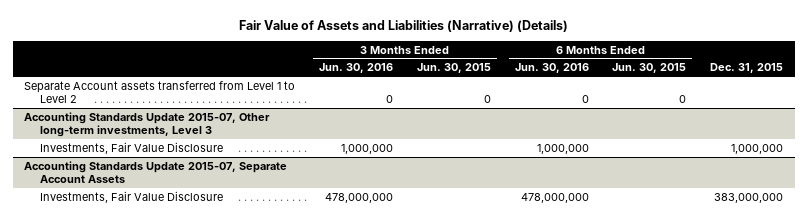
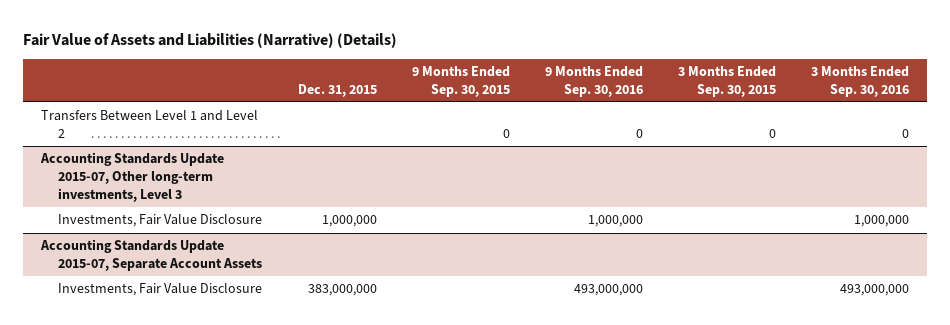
- | 3 Months Ended Jun. 30, 2016 | 3 Months Ended Jun. 30, 2015 | 6 Months Ended Jun. 30, 2016 | 6 Months Ended Jun. 30, 2015 | Dec. 31, 2015
+ | Dec. 31, 2015 | 9 Months Ended Sep. 30, 2015 | 9 Months Ended Sep. 30, 2016 | 3 Months Ended Sep. 30, 2015 | 3 Months Ended Sep. 30, 2016
- Separate Account assets transferred from Level 1 to Level 2 | 0 | 0 | 0 | 0 |
+ Transfers Between Level 1 and Level 2 | | 0 | 0 | 0 | 0

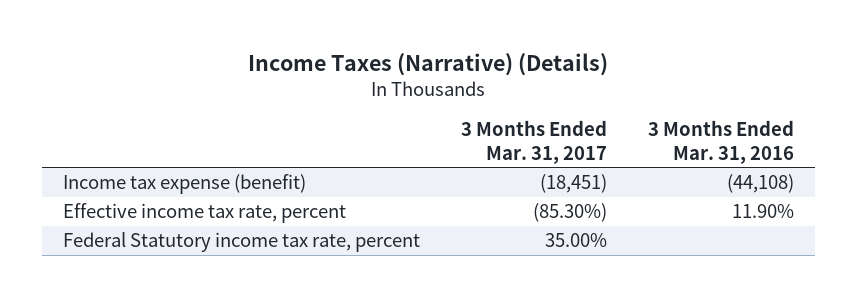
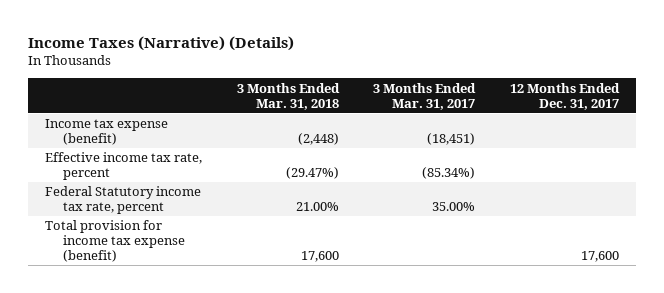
- | 3 Months Ended Mar. 31, 2017 | 3 Months Ended Mar. 31, 2016
+ | 3 Months Ended Mar. 31, 2018 | 3 Months Ended Mar. 31, 2017 | 12 Months Ended Dec. 31, 2017
- Effective income tax rate, percent | (85.30%) | 11.90%
+ Effective income tax rate, percent | (29.47%) | (85.34%) |
+ Total provision for income tax expense (benefit) | 17,600 | | 17,600

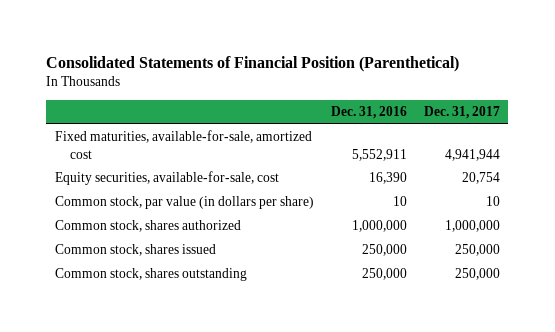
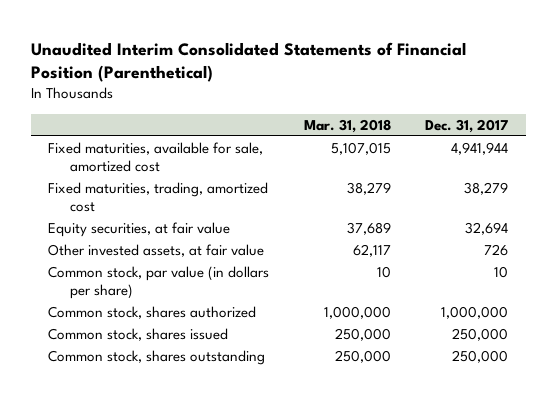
- Consolidated Statements of Financial Position (Parenthetical)
+ Unaudited Interim Consolidated Statements of Financial Position (Parenthetical)
- | Dec. 31, 2016 | Dec. 31, 2017
+ | Mar. 31, 2018 | Dec. 31, 2017
- Fixed maturities, available-for-sale, amortized cost | 5,552,911 | 4,941,944
- Equity securities, available-for-sale, cost | 16,390 | 20,754
+ Fixed maturities, available for sale, amortized cost | 5,107,015 | 4,941,944
+ Fixed maturities, trading, amortized cost | 38,279 | 38,279
+ Equity securities, at fair value | 37,689 | 32,694
+ Other invested assets, at fair value | 62,117 | 726

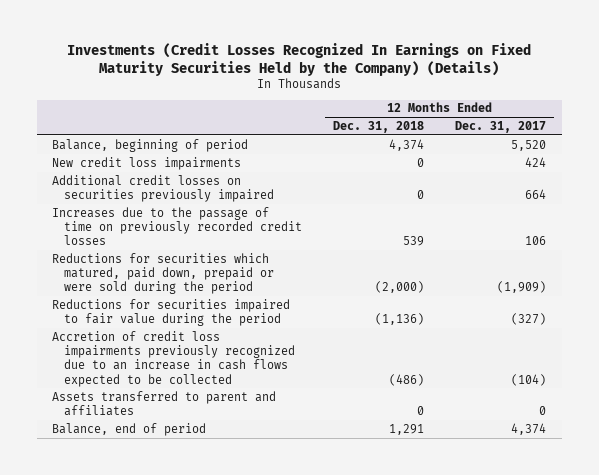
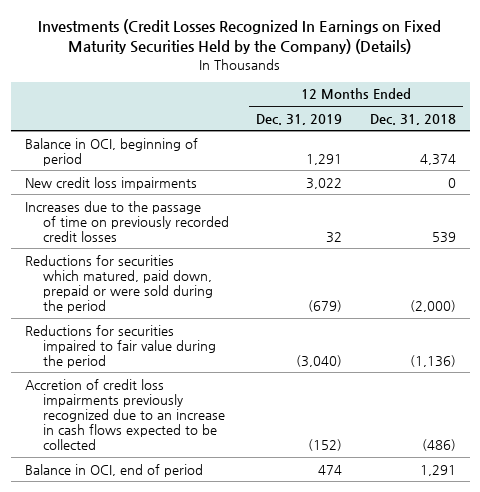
- | 12 Months Ended Dec. 31, 2018 | 12 Months Ended Dec. 31, 2017
+ | 12 Months Ended Dec. 31, 2019 | 12 Months Ended Dec. 31, 2018
- Balance, beginning of period | 4,374 | 5,520
+ Balance in OCI, beginning of period | 1,291 | 4,374
- Additional credit losses on securities previously impaired | 0 | 664
- Assets transferred to parent and affiliates | 0 | 0
- Balance, end of period | 1,291 | 4,374
+ Balance in OCI, end of period | 474 | 1,291

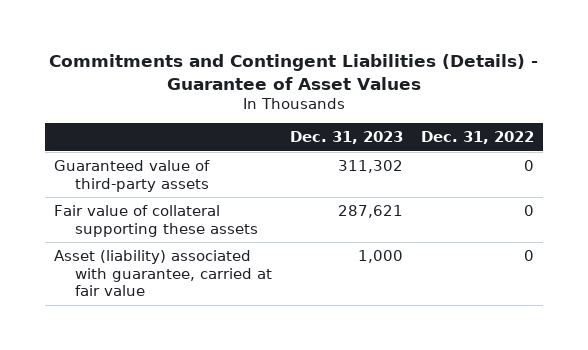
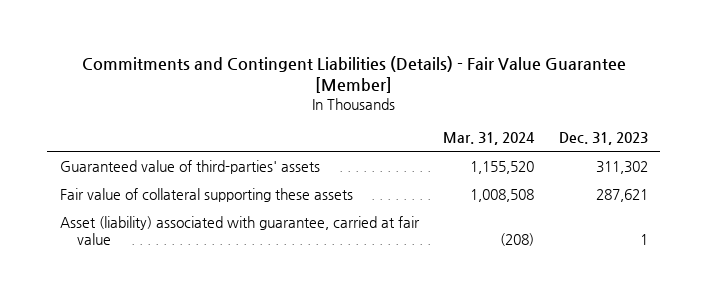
- Commitments and Contingent Liabilities (Details) - Guarantee of Asset Values
+ Commitments and Contingent Liabilities (Details) - Fair Value Guarantee [Member]
- | Dec. 31, 2023 | Dec. 31, 2022
+ | Mar. 31, 2024 | Dec. 31, 2023
- Guaranteed value of third-party assets | 311,302 | 0
+ Guaranteed value of third-parties' assets | 1,155,520 | 311,302
- Asset (liability) associated with guarantee, carried at fair value | 1,000 | 0
+ Asset (liability) associated with guarantee, carried at fair value | (208) | 1

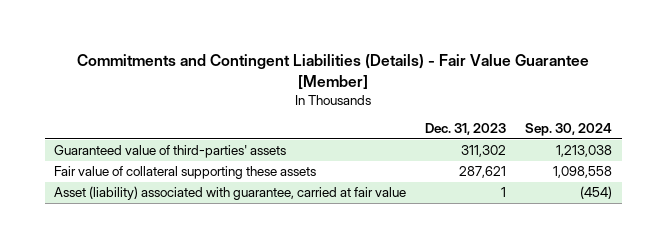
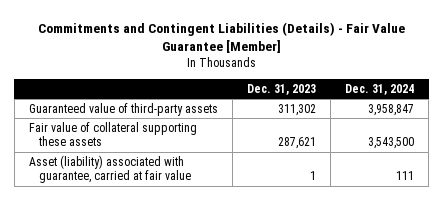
- | Dec. 31, 2023 | Sep. 30, 2024
+ | Dec. 31, 2023 | Dec. 31, 2024
- Guaranteed value of third-parties' assets | 311,302 | 1,213,038
+ Guaranteed value of third-party assets | 311,302 | 3,958,847

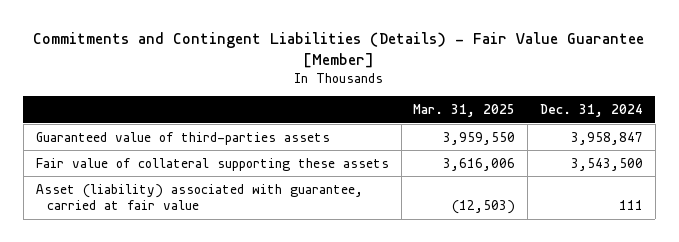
- | Dec. 31, 2023 | Dec. 31, 2024
+ | Mar. 31, 2025 | Dec. 31, 2024
- Guaranteed value of third-party assets | 311,302 | 3,958,847
+ Guaranteed value of third-parties assets | 3,959,550 | 3,958,847

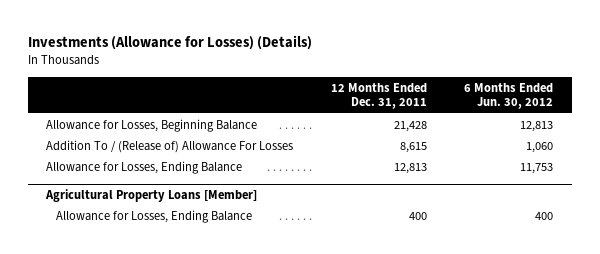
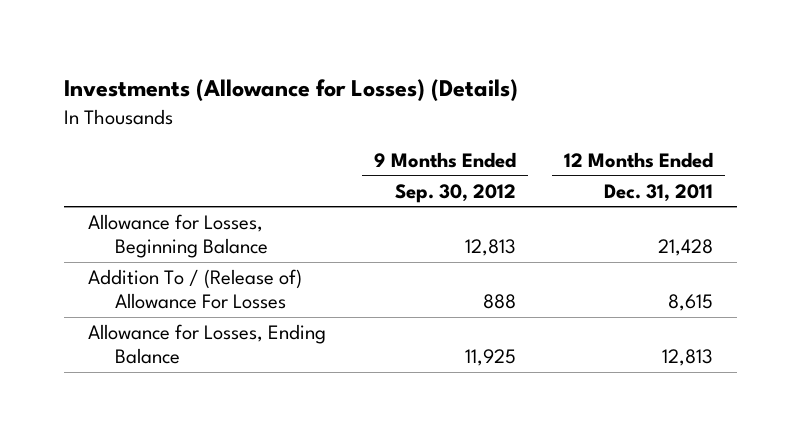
- | 12 Months Ended Dec. 31, 2011 | 6 Months Ended Jun. 30, 2012
+ | 9 Months Ended Sep. 30, 2012 | 12 Months Ended Dec. 31, 2011
- Agricultural Property Loans [Member]
- Allowance for Losses, Ending Balance | 400 | 400

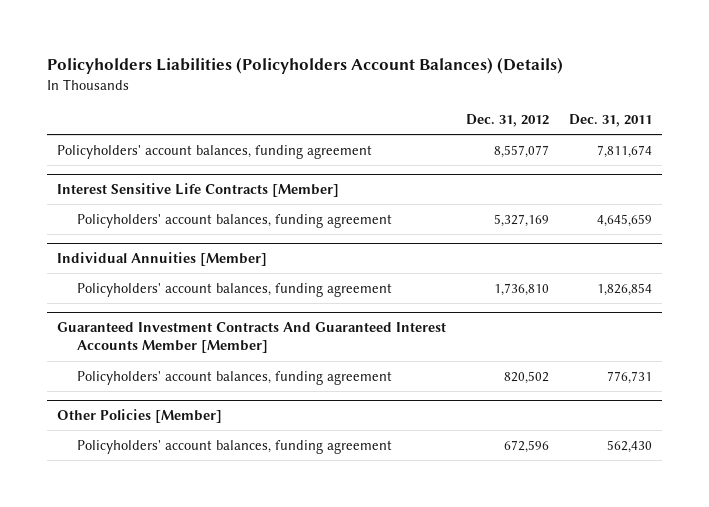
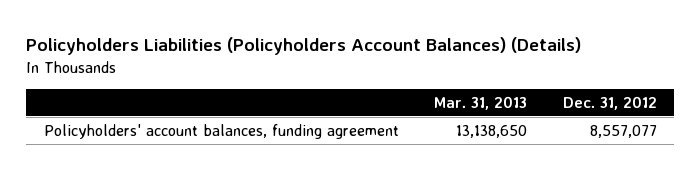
- | Dec. 31, 2012 | Dec. 31, 2011
+ | Mar. 31, 2013 | Dec. 31, 2012
- Interest Sensitive Life Contracts [Member]
- Policyholders' account balances, funding agreement | 5,327,169 | 4,645,659
- Individual Annuities [Member]
- Policyholders' account balances, funding agreement | 1,736,810 | 1,826,854
- Guaranteed Investment Contracts And Guaranteed Interest Accounts Member [Member]
- Policyholders' account balances, funding agreement | 820,502 | 776,731
- Other Policies [Member]
- Policyholders' account balances, funding agreement | 672,596 | 562,430

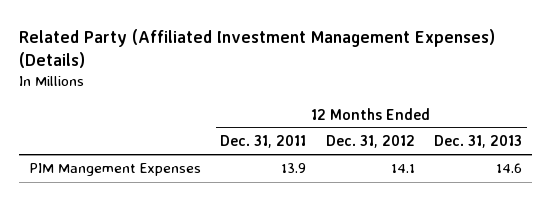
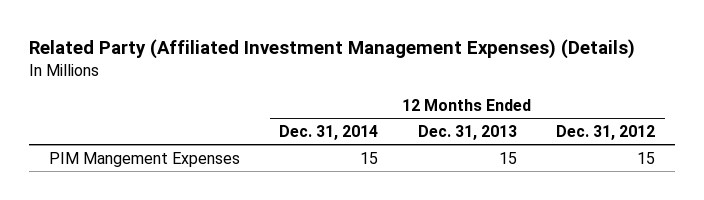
- | 12 Months Ended Dec. 31, 2011 | 12 Months Ended Dec. 31, 2012 | 12 Months Ended Dec. 31, 2013
+ | 12 Months Ended Dec. 31, 2014 | 12 Months Ended Dec. 31, 2013 | 12 Months Ended Dec. 31, 2012
- PIM Mangement Expenses | 13.9 | 14.1 | 14.6
+ PIM Mangement Expenses | 15 | 15 | 15

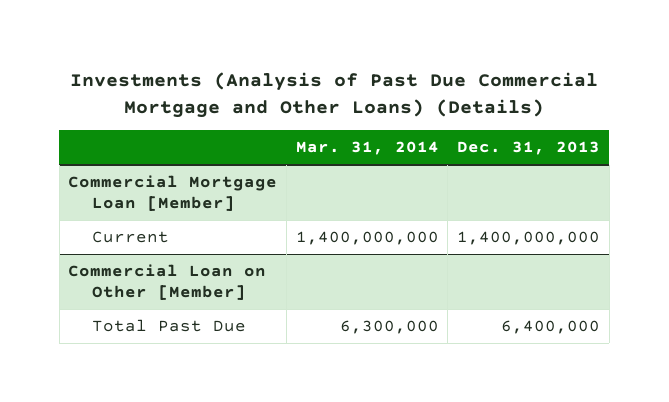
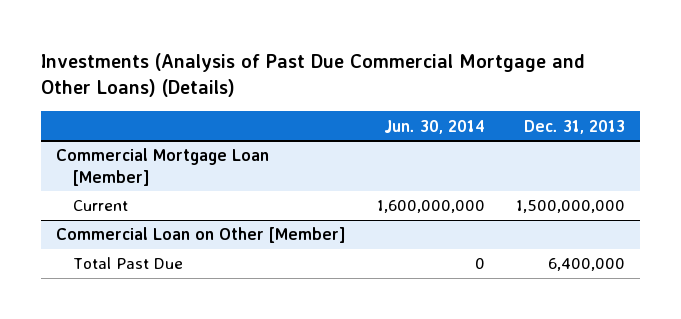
- | Mar. 31, 2014 | Dec. 31, 2013
+ | Jun. 30, 2014 | Dec. 31, 2013
@ Commercial Mortgage Loan [Member]
- Current | 1,400,000,000 | 1,400,000,000
+ Current | 1,600,000,000 | 1,500,000,000

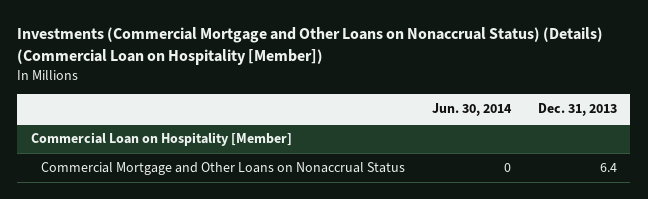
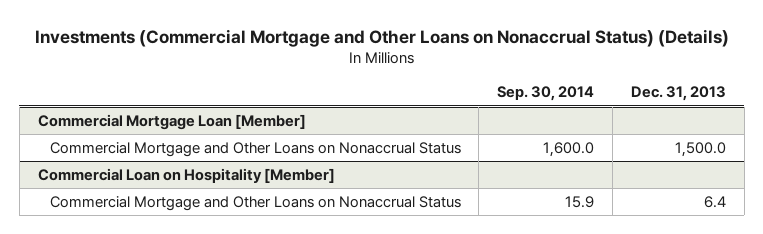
- Investments (Commercial Mortgage and Other Loans on Nonaccrual Status) (Details) (Commercial Loan on Hospitality [Member])
+ Investments (Commercial Mortgage and Other Loans on Nonaccrual Status) (Details)
- | Jun. 30, 2014 | Dec. 31, 2013
+ | Sep. 30, 2014 | Dec. 31, 2013
+ Commercial Mortgage Loan [Member]
+ Commercial Mortgage and Other Loans on Nonaccrual Status | 1,600.0 | 1,500.0

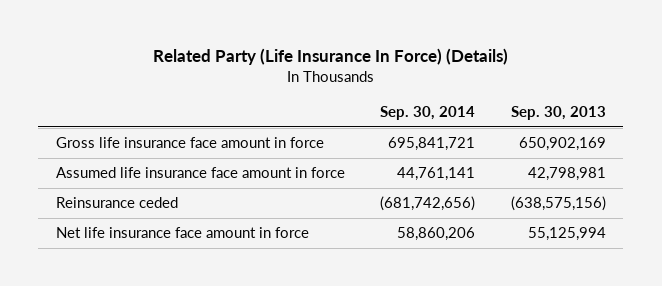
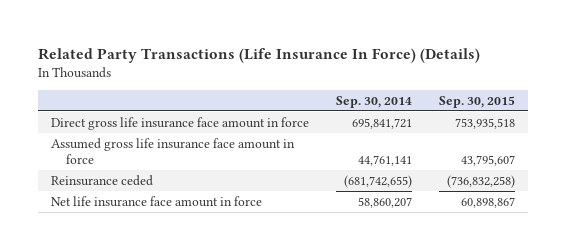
- Related Party (Life Insurance In Force) (Details)
+ Related Party Transactions (Life Insurance In Force) (Details)
- | Sep. 30, 2014 | Sep. 30, 2013
+ | Sep. 30, 2014 | Sep. 30, 2015
- Gross life insurance face amount in force | 695,841,721 | 650,902,169
- Assumed life insurance face amount in force | 44,761,141 | 42,798,981
- Reinsurance ceded | (681,742,656) | (638,575,156)
- Net life insurance face amount in force | 58,860,206 | 55,125,994
+ Direct gross life insurance face amount in force | 695,841,721 | 753,935,518
+ Assumed gross life insurance face amount in force | 44,761,141 | 43,795,607
+ Reinsurance ceded | (681,742,655) | (736,832,258)
+ Net life insurance face amount in force | 58,860,207 | 60,898,867

